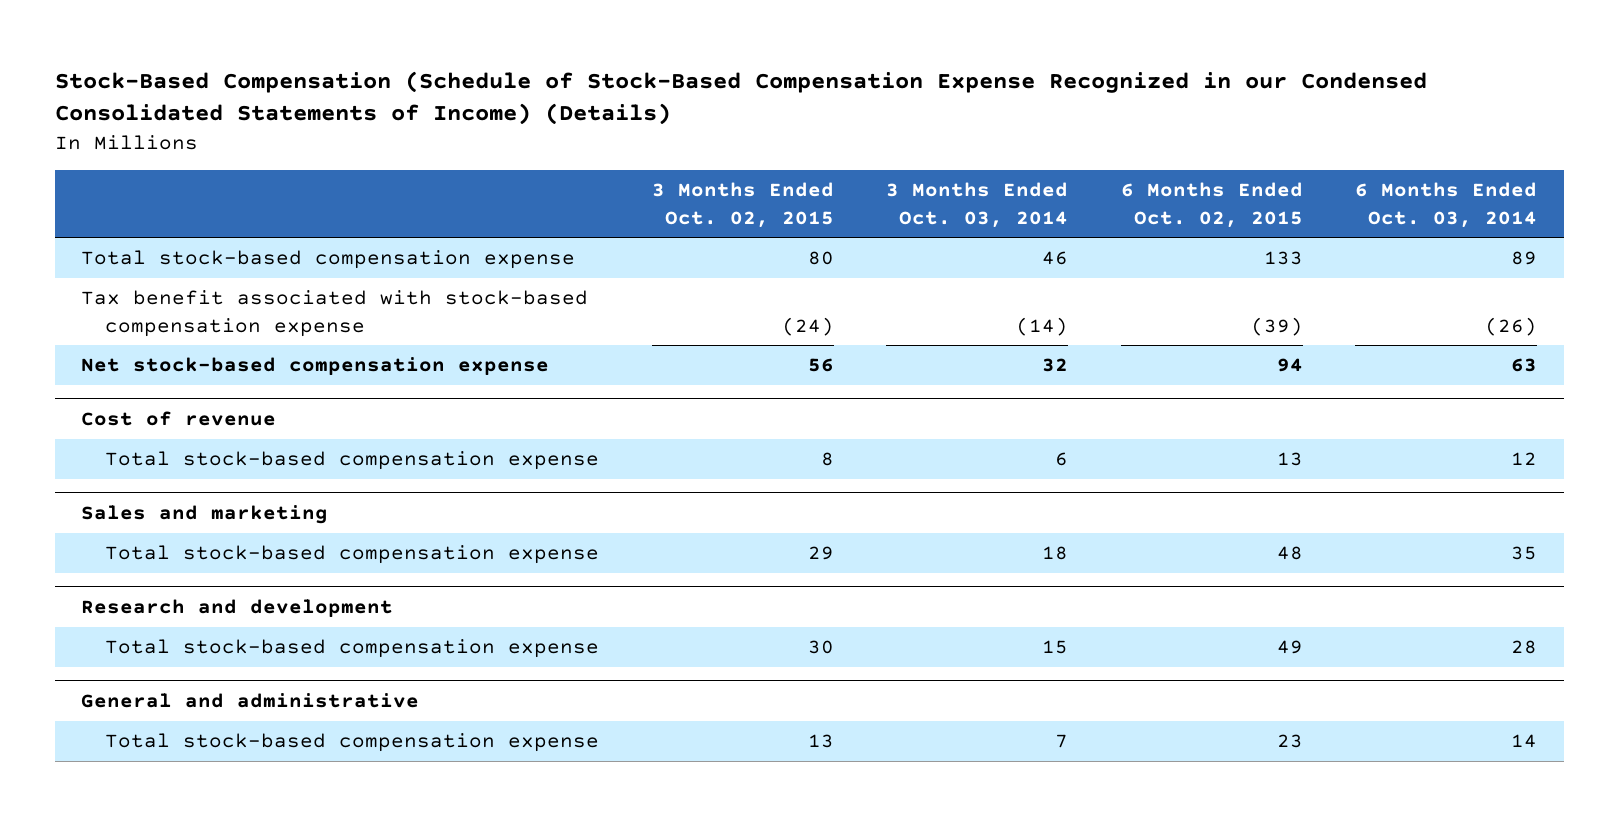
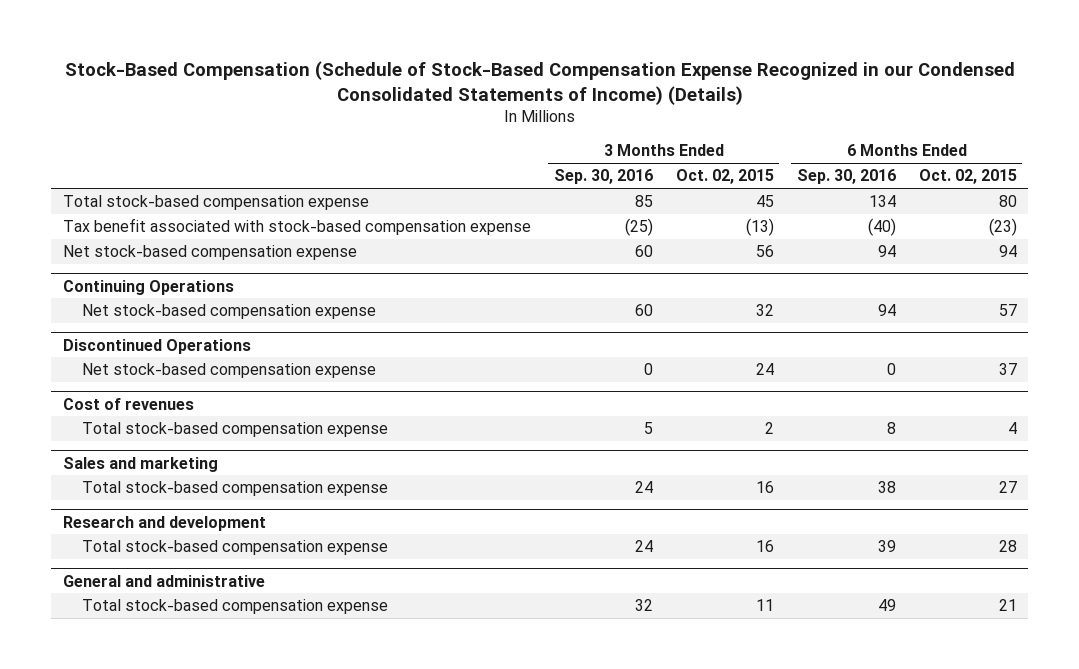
- | 3 Months Ended Oct. 02, 2015 | 3 Months Ended Oct. 03, 2014 | 6 Months Ended Oct. 02, 2015 | 6 Months Ended Oct. 03, 2014
+ | 3 Months Ended Sep. 30, 2016 | 3 Months Ended Oct. 02, 2015 | 6 Months Ended Sep. 30, 2016 | 6 Months Ended Oct. 02, 2015
- Total stock-based compensation expense | 80 | 46 | 133 | 89
- Tax benefit associated with stock-based compensation expense | (24) | (14) | (39) | (26)
+ Total stock-based compensation expense | 85 | 45 | 134 | 80
+ Tax benefit associated with stock-based compensation expense | (25) | (13) | (40) | (23)
- Cost of revenue
- Total stock-based compensation expense | 8 | 6 | 13 | 12
+ Continuing Operations
+ Net stock-based compensation expense | 60 | 32 | 94 | 57
+ Discontinued Operations
+ Net stock-based compensation expense | 0 | 24 | 0 | 37
+ Cost of revenues
+ Total stock-based compensation expense | 5 | 2 | 8 | 4
@ Sales and marketing
- Total stock-based compensation expense | 29 | 18 | 48 | 35
+ Total stock-based compensation expense | 24 | 16 | 38 | 27
@ Research and development
- Total stock-based compensation expense | 30 | 15 | 49 | 28
+ Total stock-based compensation expense | 24 | 16 | 39 | 28
@ General and administrative
- Total stock-based compensation expense | 13 | 7 | 23 | 14
+ Total stock-based compensation expense | 32 | 11 | 49 | 21

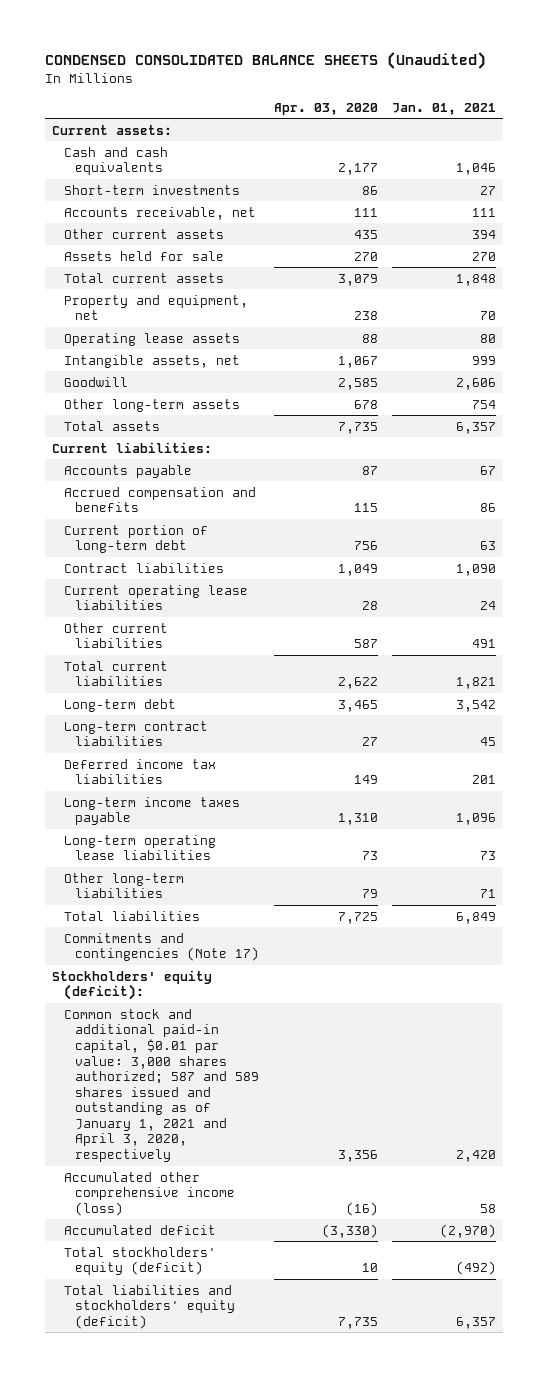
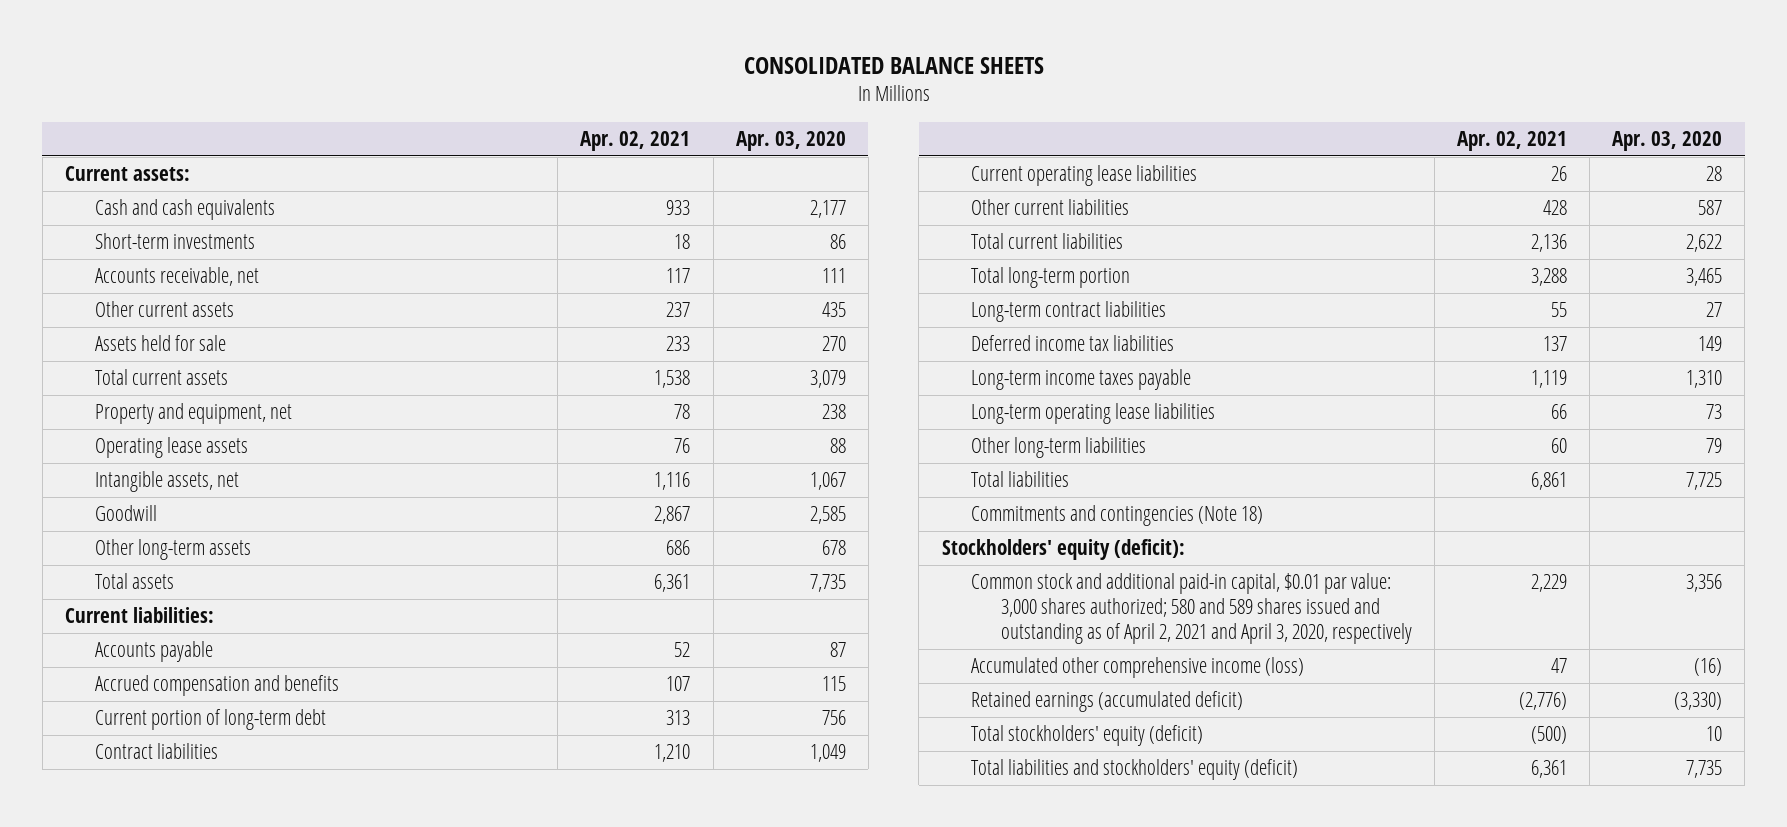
- CONDENSED CONSOLIDATED BALANCE SHEETS (Unaudited)
+ CONSOLIDATED BALANCE SHEETS
- | Apr. 03, 2020 | Jan. 01, 2021
+ | Apr. 02, 2021 | Apr. 03, 2020
- Long-term debt | 3,465 | 3,542
+ Total long-term portion | 3,288 | 3,465
- Commitments and contingencies (Note 17)
+ Commitments and contingencies (Note 18)
- Common stock and additional paid-in capital, $0.01 par value: 3,000 shares authorized; 587 and 589 shares issued and outstanding as of January 1, 2021 and April 3, 2020, respectively | 3,356 | 2,420
+ Common stock and additional paid-in capital, $0.01 par value: 3,000 shares authorized; 580 and 589 shares issued and outstanding as of April 2, 2021 and April 3, 2020, respectively | 2,229 | 3,356
- Accumulated deficit | (3,330) | (2,970)
+ Retained earnings (accumulated deficit) | (2,776) | (3,330)

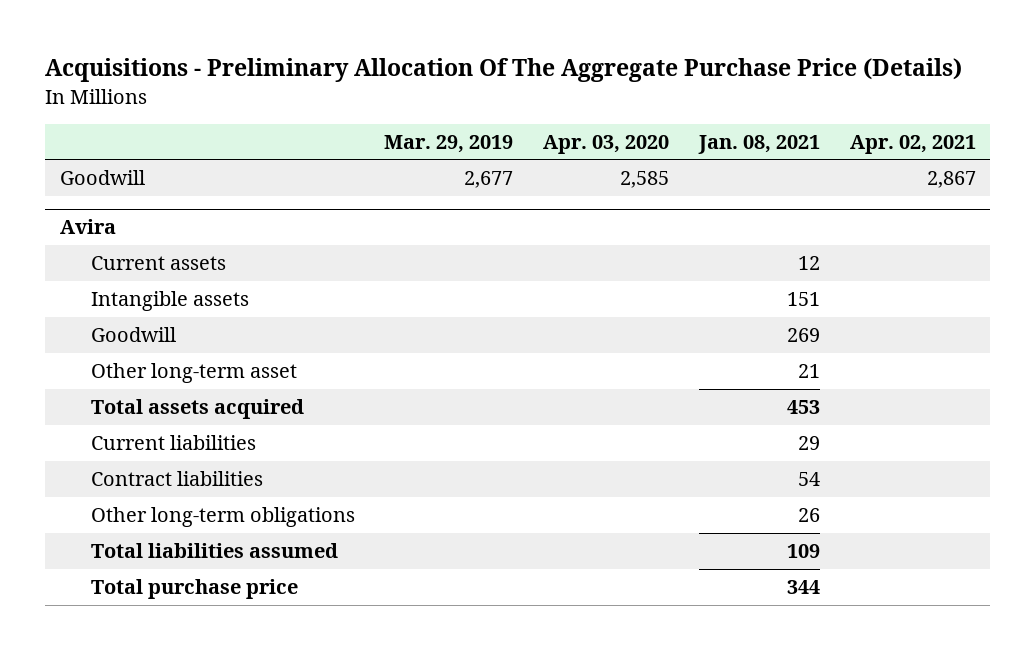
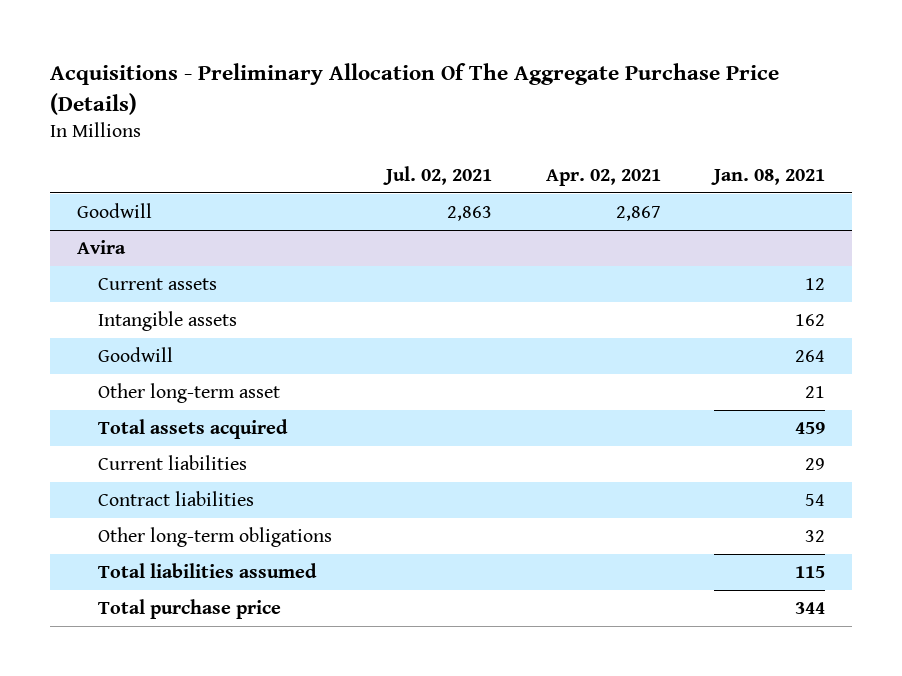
- | Mar. 29, 2019 | Apr. 03, 2020 | Jan. 08, 2021 | Apr. 02, 2021
+ | Jul. 02, 2021 | Apr. 02, 2021 | Jan. 08, 2021
@ Avira
- Intangible assets | | | 151 |
- Goodwill | | | 269 |
+ Intangible assets | | | 162
+ Goodwill | | | 264
- Total assets acquired | | | 453 |
+ Total assets acquired | | | 459
- Other long-term obligations | | | 26 |
- Total liabilities assumed | | | 109 |
+ Other long-term obligations | | | 32
+ Total liabilities assumed | | | 115

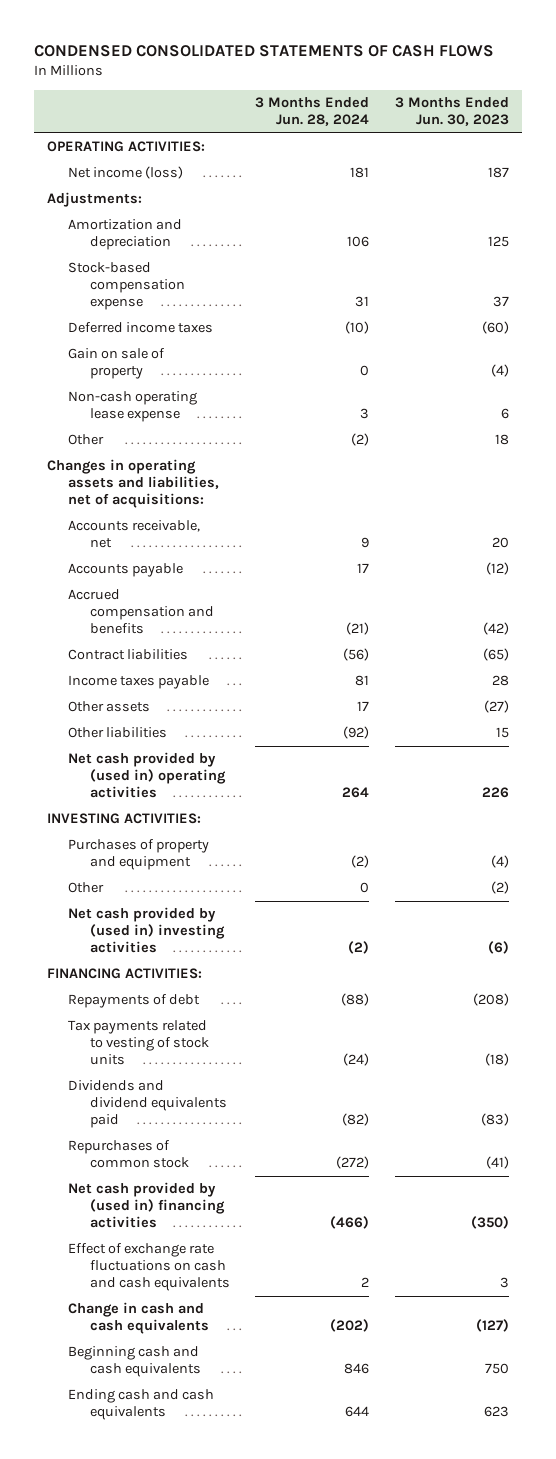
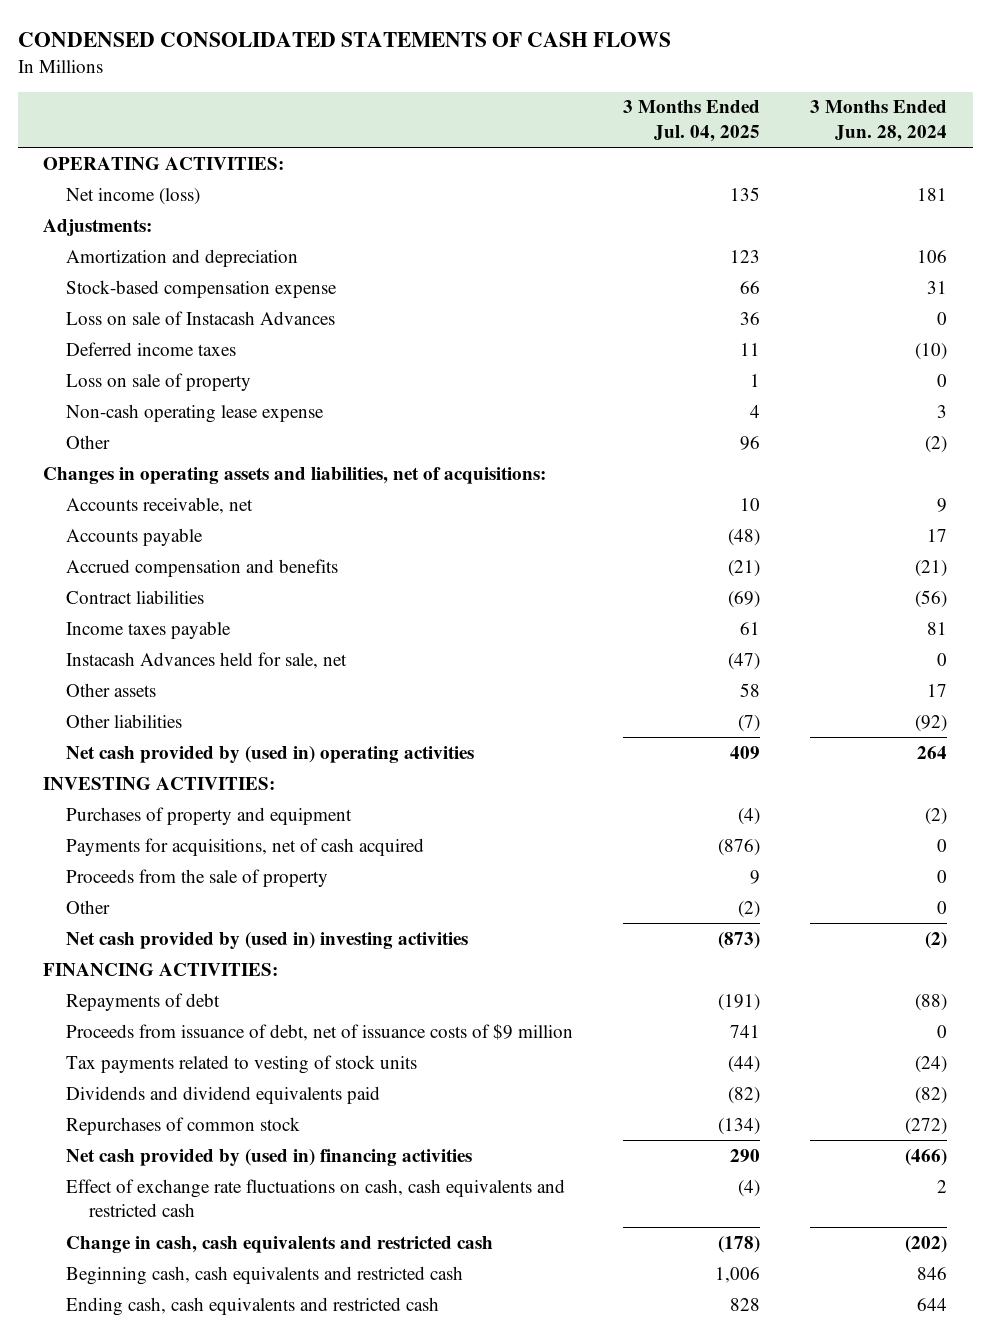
- | 3 Months Ended Jun. 28, 2024 | 3 Months Ended Jun. 30, 2023
+ | 3 Months Ended Jul. 04, 2025 | 3 Months Ended Jun. 28, 2024
+ Loss on sale of Instacash Advances | 36 | 0
- Gain on sale of property | 0 | (4)
+ Loss on sale of property | 1 | 0
+ Instacash Advances held for sale, net | (47) | 0
+ Payments for acquisitions, net of cash acquired | (876) | 0
+ Proceeds from the sale of property | 9 | 0
+ Proceeds from issuance of debt, net of issuance costs of $9 million | 741 | 0
- Effect of exchange rate fluctuations on cash and cash equivalents | 2 | 3
- Change in cash and cash equivalents | (202) | (127)
- Beginning cash and cash equivalents | 846 | 750
- Ending cash and cash equivalents | 644 | 623
+ Effect of exchange rate fluctuations on cash, cash equivalents and restricted cash | (4) | 2
+ Change in cash, cash equivalents and restricted cash | (178) | (202)
+ Beginning cash, cash equivalents and restricted cash | 1,006 | 846
+ Ending cash, cash equivalents and restricted cash | 828 | 644

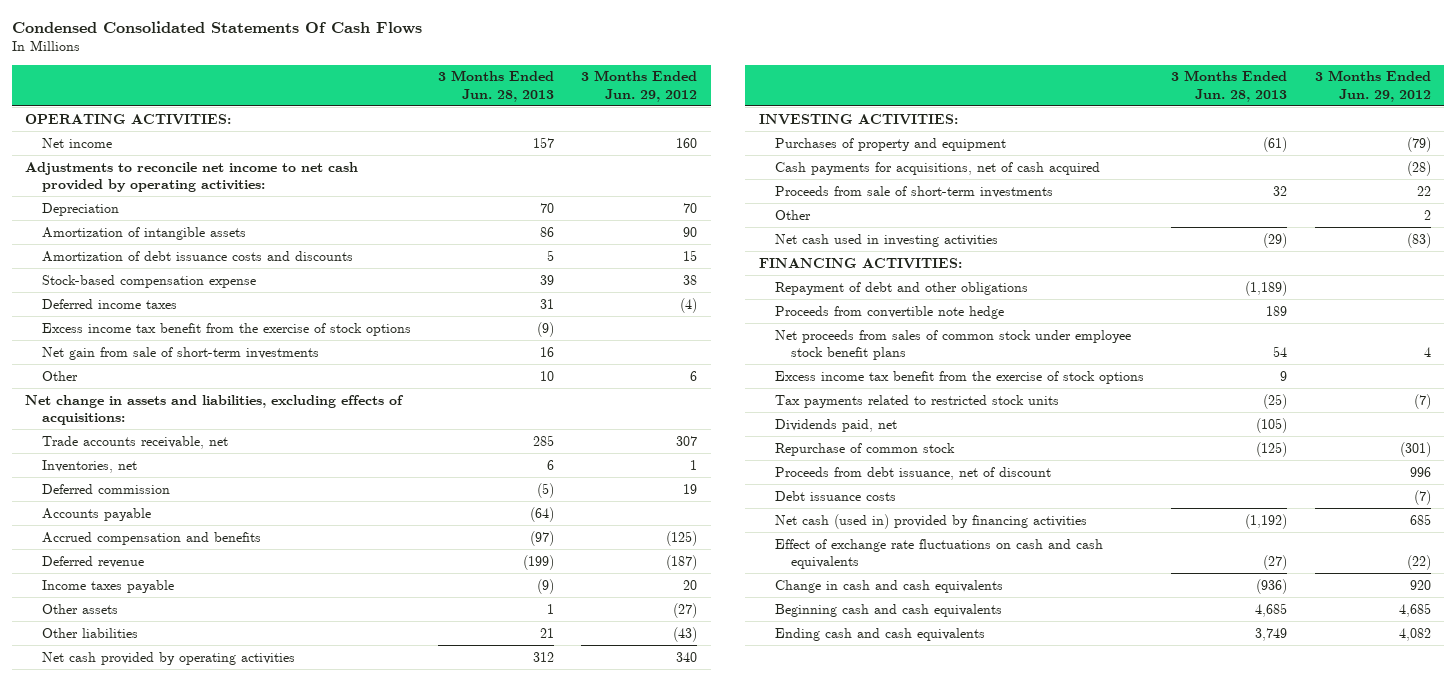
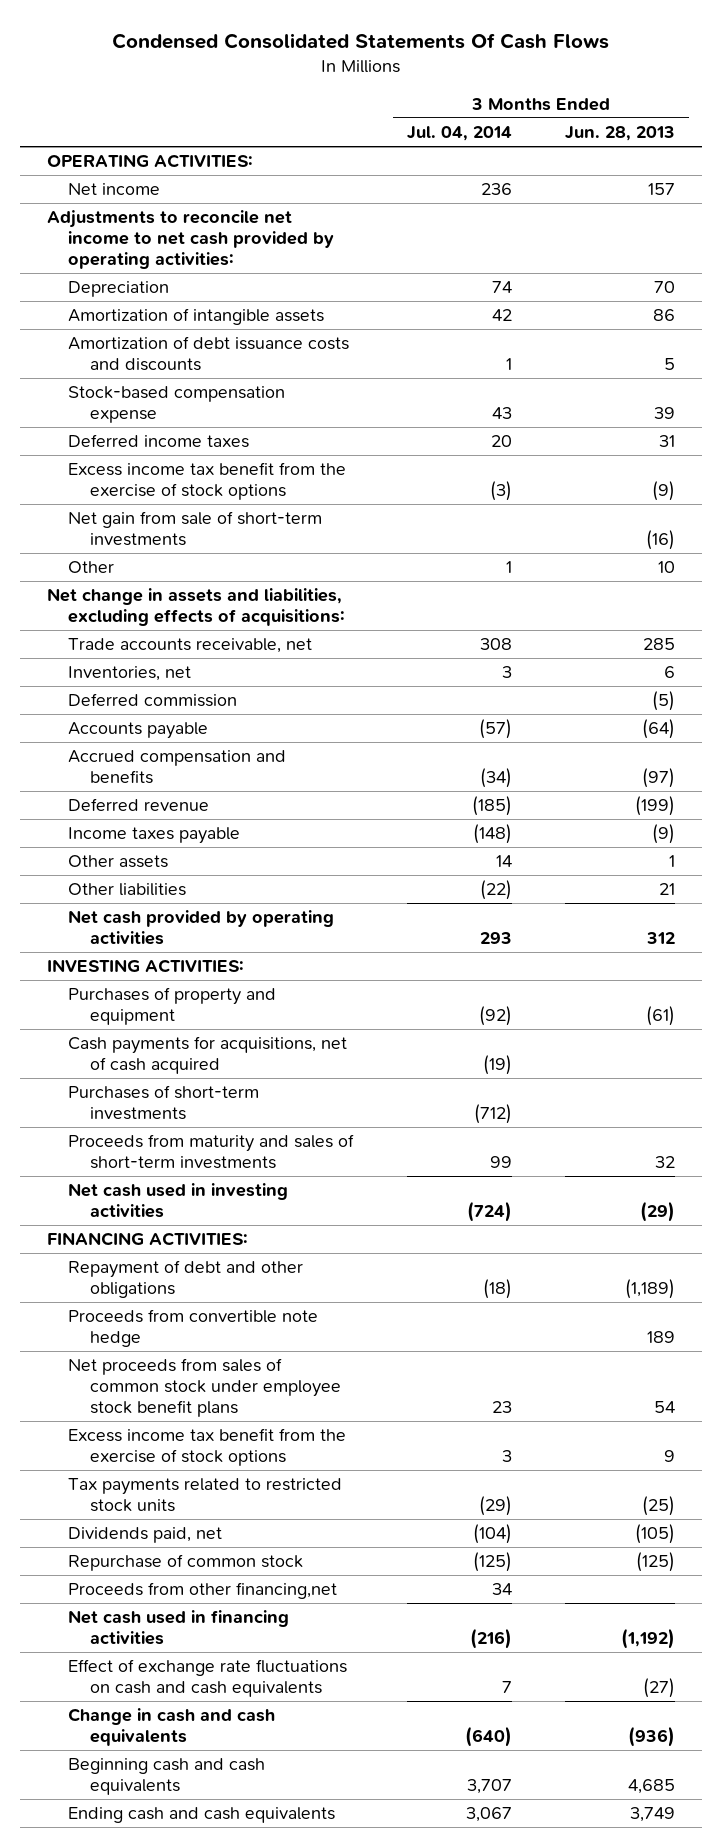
- | 3 Months Ended Jun. 28, 2013 | 3 Months Ended Jun. 29, 2012
+ | 3 Months Ended Jul. 04, 2014 | 3 Months Ended Jun. 28, 2013
- Net gain from sale of short-term investments | 16 |
+ Net gain from sale of short-term investments | | (16)
- Proceeds from sale of short-term investments | 32 | 22
- Other | | 2
+ Purchases of short-term investments | (712) |
+ Proceeds from maturity and sales of short-term investments | 99 | 32
- Proceeds from debt issuance, net of discount | | 996
- Debt issuance costs | | (7)
- Net cash (used in) provided by financing activities | (1,192) | 685
+ Proceeds from other financing,net | 34 |
+ Net cash used in financing activities | (216) | (1,192)

